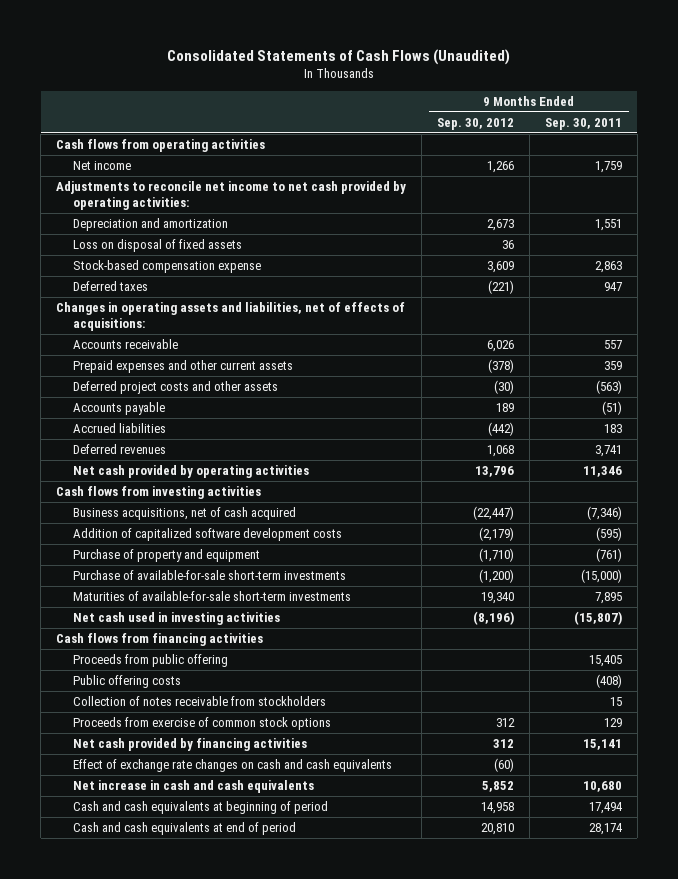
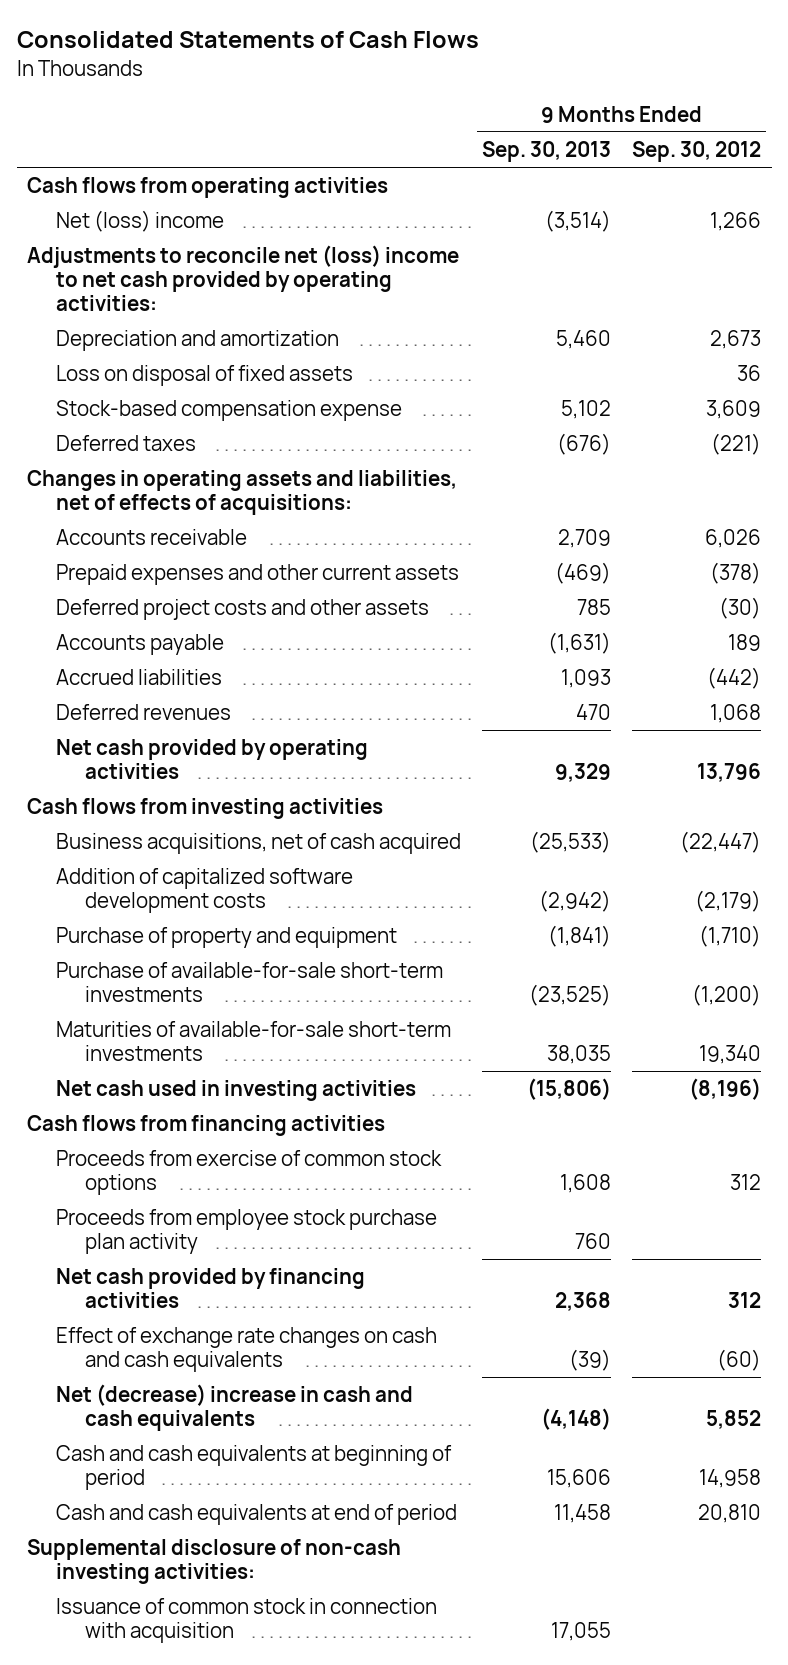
- Consolidated Statements of Cash Flows (Unaudited)
+ Consolidated Statements of Cash Flows
- | 9 Months Ended Sep. 30, 2012 | 9 Months Ended Sep. 30, 2011
+ | 9 Months Ended Sep. 30, 2013 | 9 Months Ended Sep. 30, 2012
- Net income | 1,266 | 1,759
- Adjustments to reconcile net income to net cash provided by operating activities:
+ Net (loss) income | (3,514) | 1,266
+ Adjustments to reconcile net (loss) income to net cash provided by operating activities:
- Proceeds from public offering | | 15,405
- Public offering costs | | (408)
- Collection of notes receivable from stockholders | | 15
+ Proceeds from employee stock purchase plan activity | 760 |
- Net increase in cash and cash equivalents | 5,852 | 10,680
+ Net (decrease) increase in cash and cash equivalents | (4,148) | 5,852
+ Supplemental disclosure of non-cash investing activities:
+ Issuance of common stock in connection with acquisition | 17,055 |

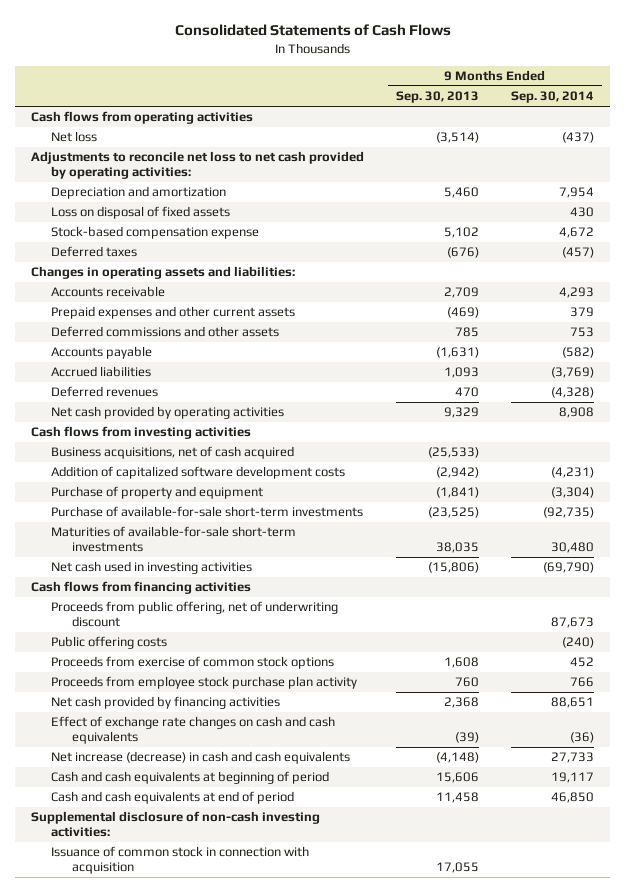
- | 9 Months Ended Sep. 30, 2013 | 9 Months Ended Sep. 30, 2012
+ | 9 Months Ended Sep. 30, 2013 | 9 Months Ended Sep. 30, 2014
- Net (loss) income | (3,514) | 1,266
- Adjustments to reconcile net (loss) income to net cash provided by operating activities:
+ Net loss | (3,514) | (437)
+ Adjustments to reconcile net loss to net cash provided by operating activities:
- Changes in operating assets and liabilities, net of effects of acquisitions:
+ Changes in operating assets and liabilities:
- Deferred project costs and other assets | 785 | (30)
+ Deferred commissions and other assets | 785 | 753
+ Proceeds from public offering, net of underwriting discount | | 87,673
+ Public offering costs | | (240)
- Net (decrease) increase in cash and cash equivalents | (4,148) | 5,852
+ Net increase (decrease) in cash and cash equivalents | (4,148) | 27,733

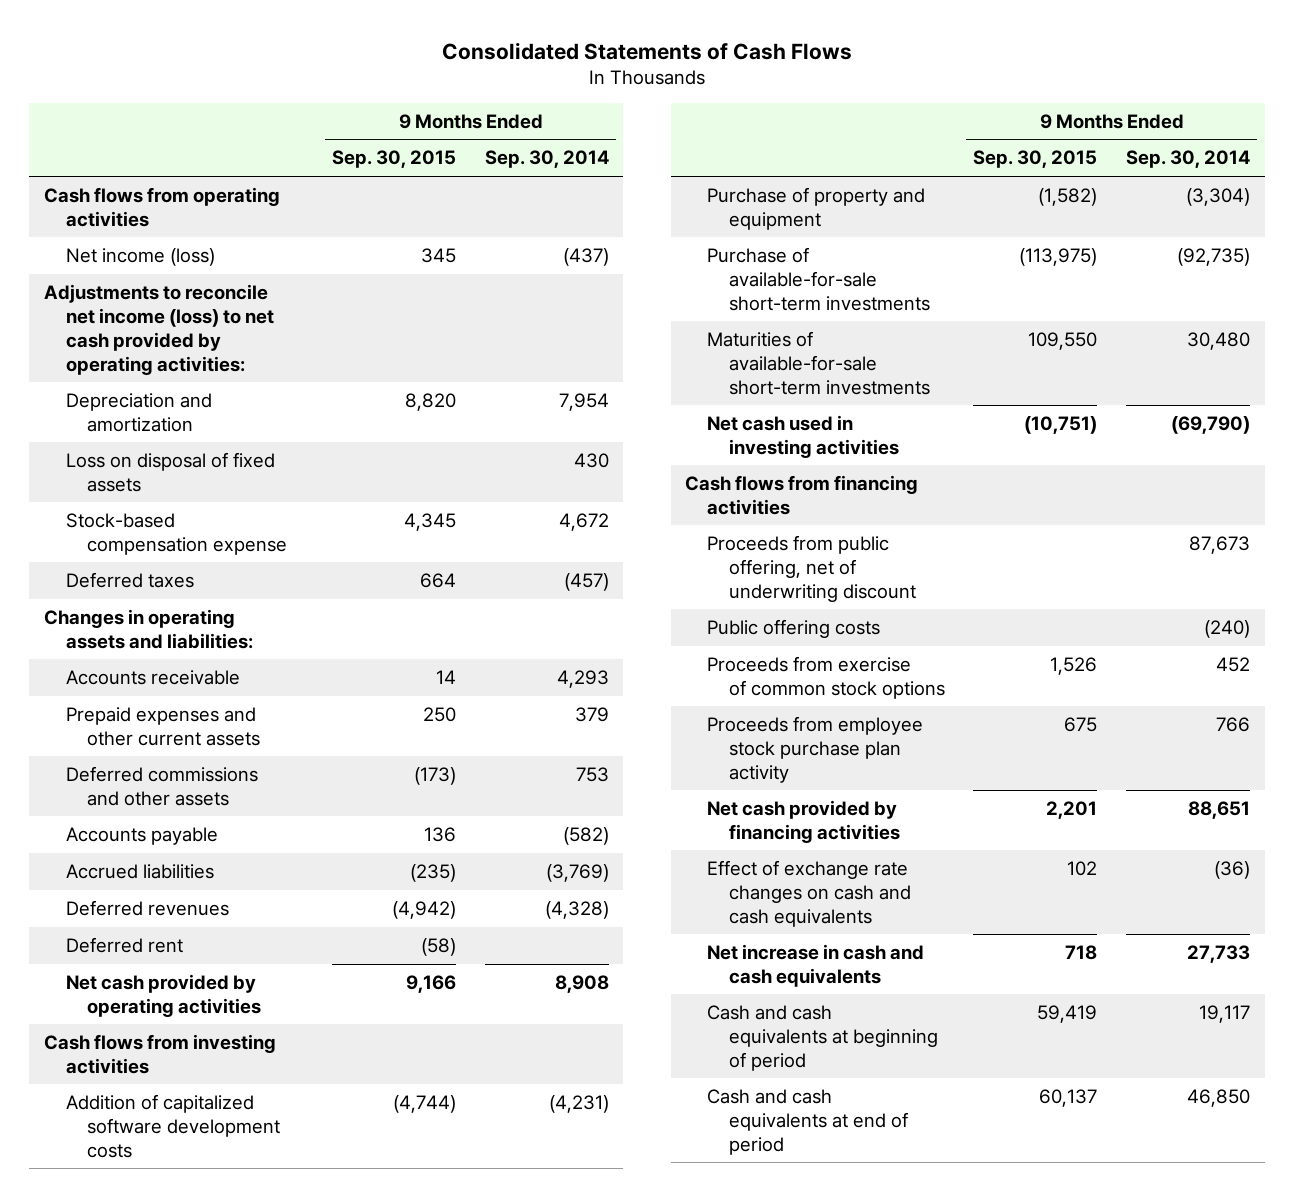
- | 9 Months Ended Sep. 30, 2013 | 9 Months Ended Sep. 30, 2014
+ | 9 Months Ended Sep. 30, 2015 | 9 Months Ended Sep. 30, 2014
- Net loss | (3,514) | (437)
- Adjustments to reconcile net loss to net cash provided by operating activities:
+ Net income (loss) | 345 | (437)
+ Adjustments to reconcile net income (loss) to net cash provided by operating activities:
+ Deferred rent | (58) |
- Business acquisitions, net of cash acquired | (25,533) |
- Net increase (decrease) in cash and cash equivalents | (4,148) | 27,733
+ Net increase in cash and cash equivalents | 718 | 27,733
- Supplemental disclosure of non-cash investing activities:
- Issuance of common stock in connection with acquisition | 17,055 |

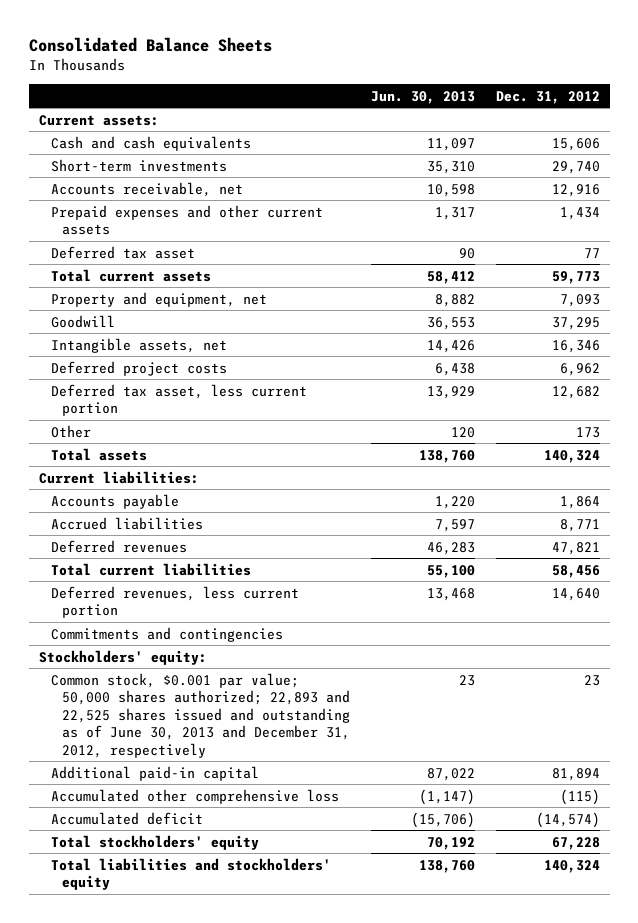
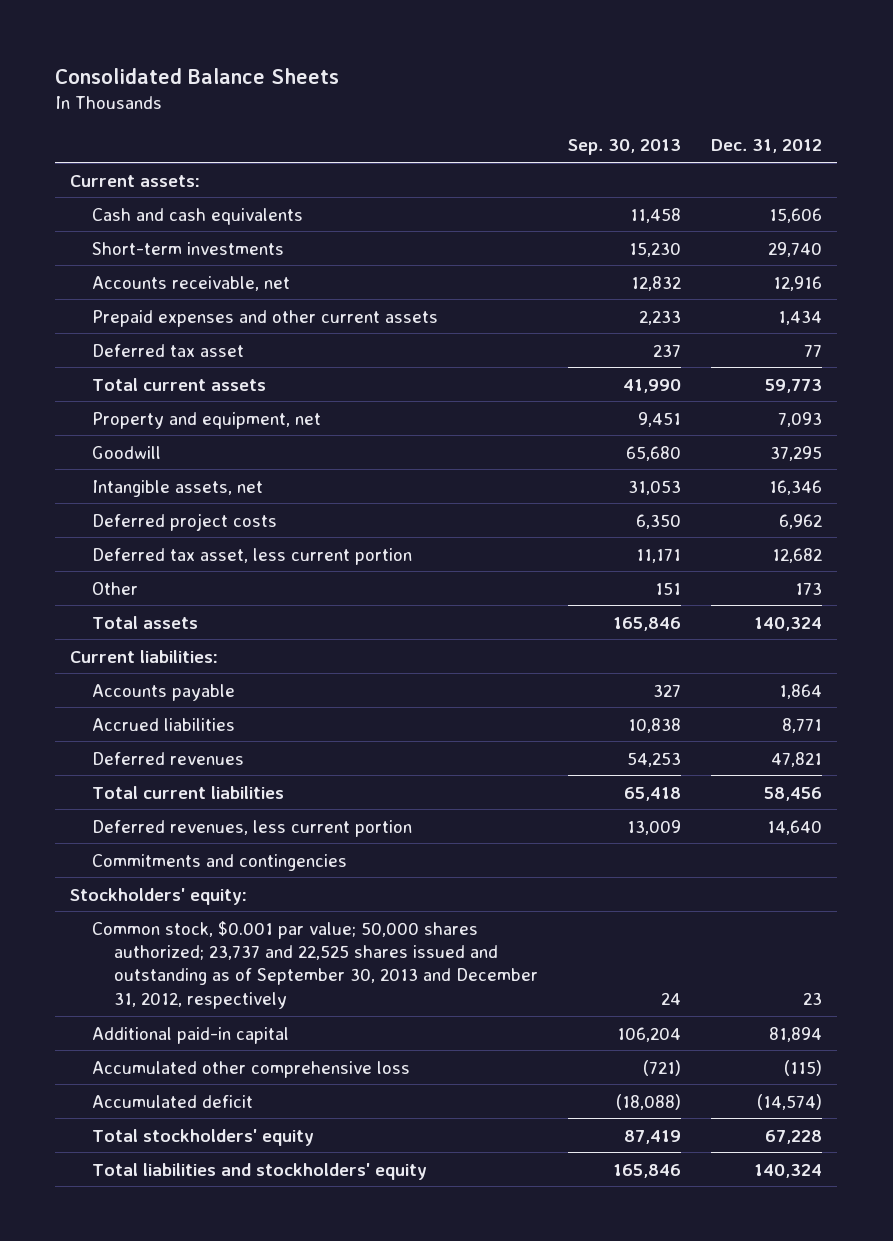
- | Jun. 30, 2013 | Dec. 31, 2012
+ | Sep. 30, 2013 | Dec. 31, 2012
- Common stock, $0.001 par value; 50,000 shares authorized; 22,893 and 22,525 shares issued and outstanding as of June 30, 2013 and December 31, 2012, respectively | 23 | 23
+ Common stock, $0.001 par value; 50,000 shares authorized; 23,737 and 22,525 shares issued and outstanding as of September 30, 2013 and December 31, 2012, respectively | 24 | 23

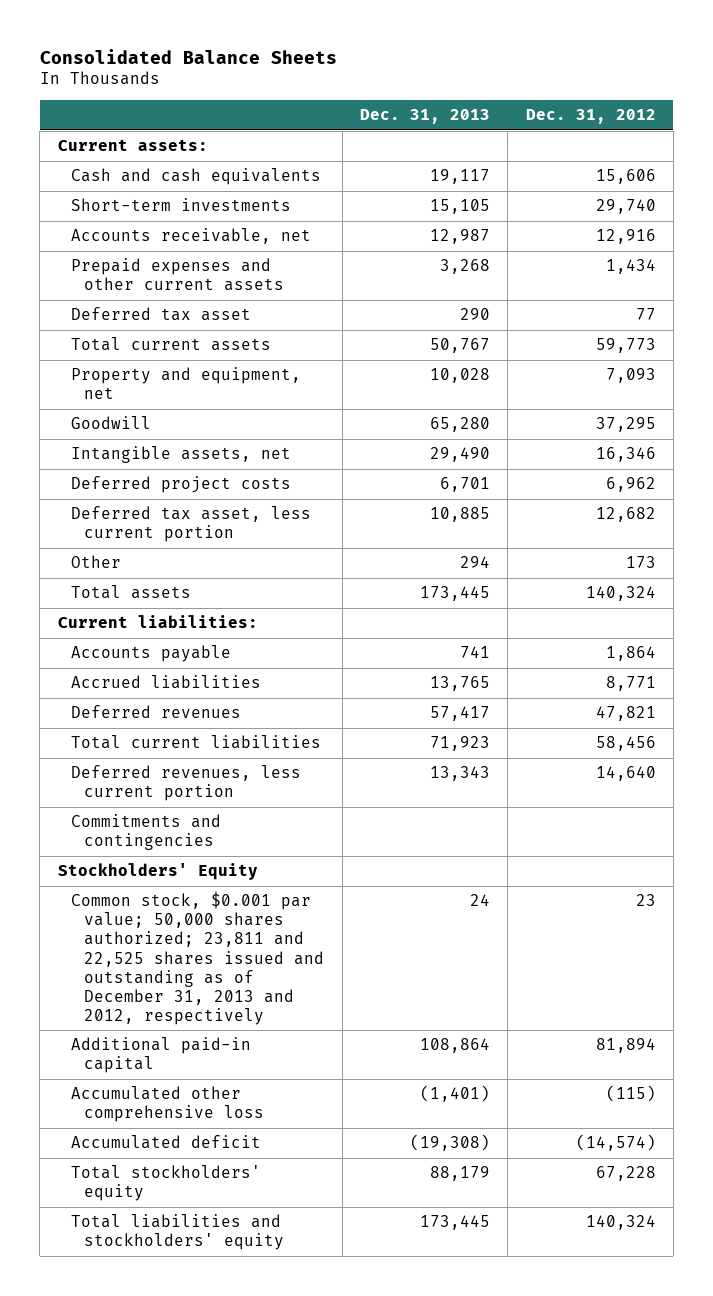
- | Sep. 30, 2013 | Dec. 31, 2012
+ | Dec. 31, 2013 | Dec. 31, 2012
- Stockholders' equity:
- Common stock, $0.001 par value; 50,000 shares authorized; 23,737 and 22,525 shares issued and outstanding as of September 30, 2013 and December 31, 2012, respectively | 24 | 23
+ Stockholders' Equity
+ Common stock, $0.001 par value; 50,000 shares authorized; 23,811 and 22,525 shares issued and outstanding as of December 31, 2013 and 2012, respectively | 24 | 23

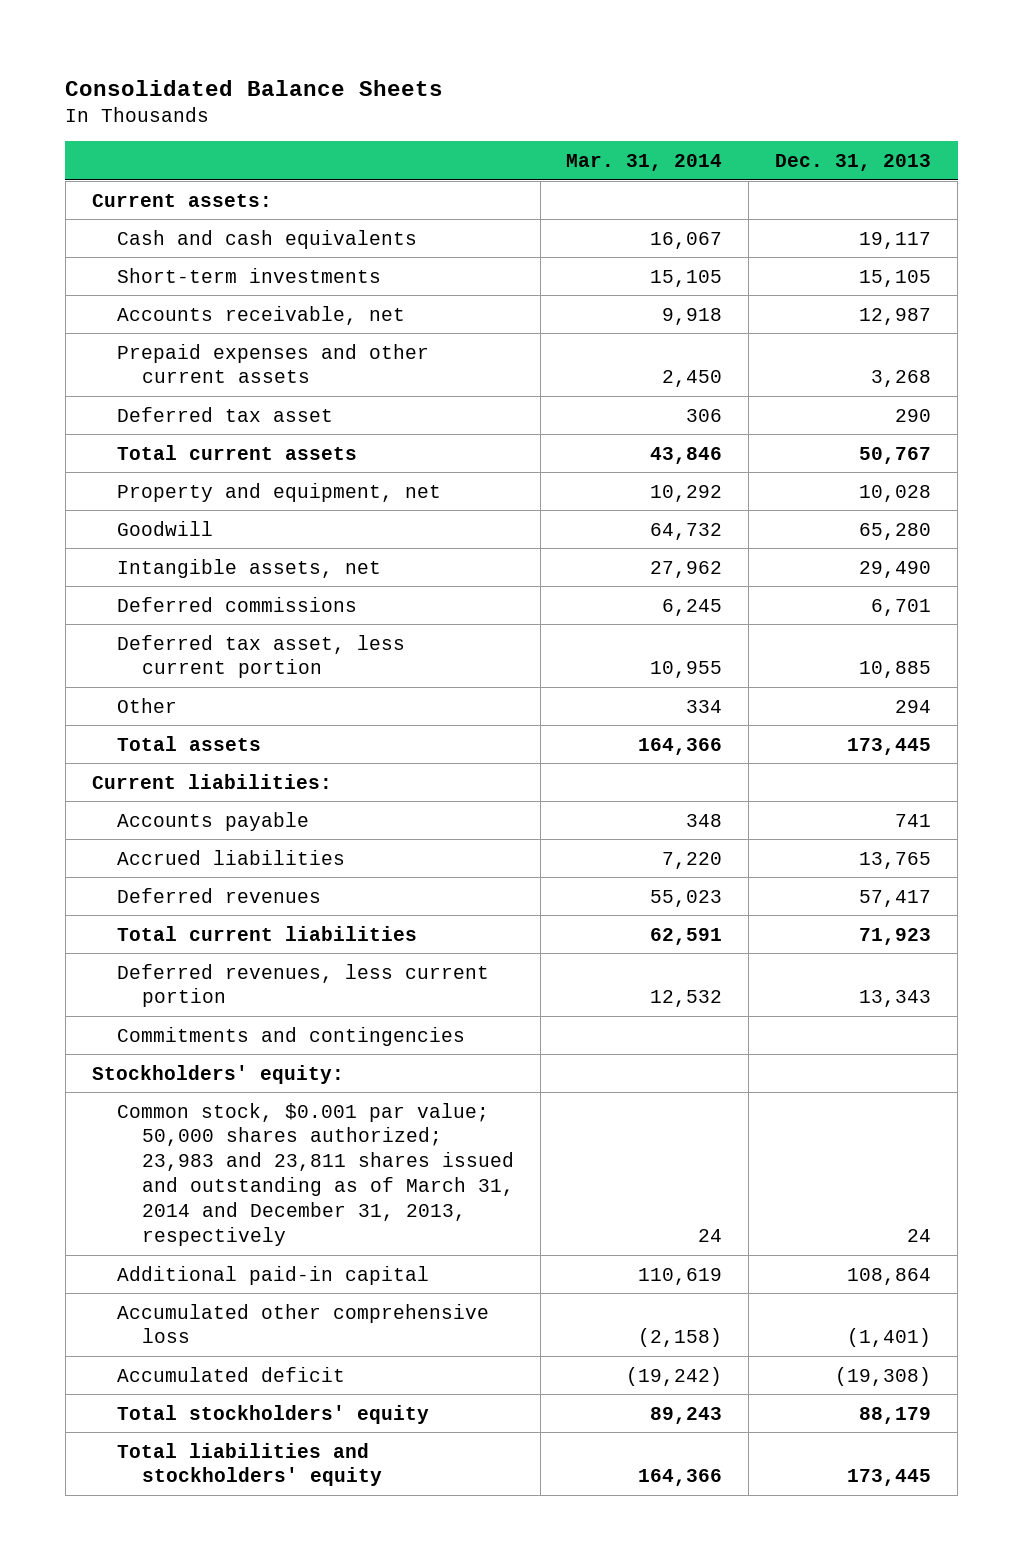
- | Dec. 31, 2013 | Dec. 31, 2012
+ | Mar. 31, 2014 | Dec. 31, 2013
- Deferred project costs | 6,701 | 6,962
+ Deferred commissions | 6,245 | 6,701
- Stockholders' Equity
- Common stock, $0.001 par value; 50,000 shares authorized; 23,811 and 22,525 shares issued and outstanding as of December 31, 2013 and 2012, respectively | 24 | 23
+ Stockholders' equity:
+ Common stock, $0.001 par value; 50,000 shares authorized; 23,983 and 23,811 shares issued and outstanding as of March 31, 2014 and December 31, 2013, respectively | 24 | 24

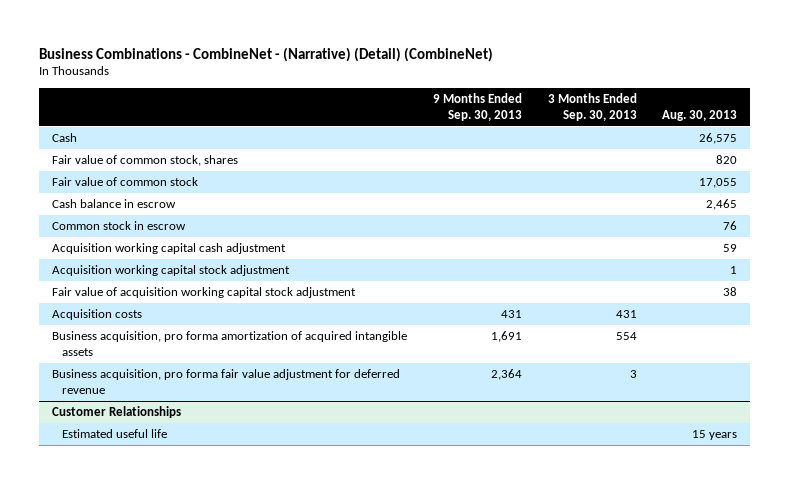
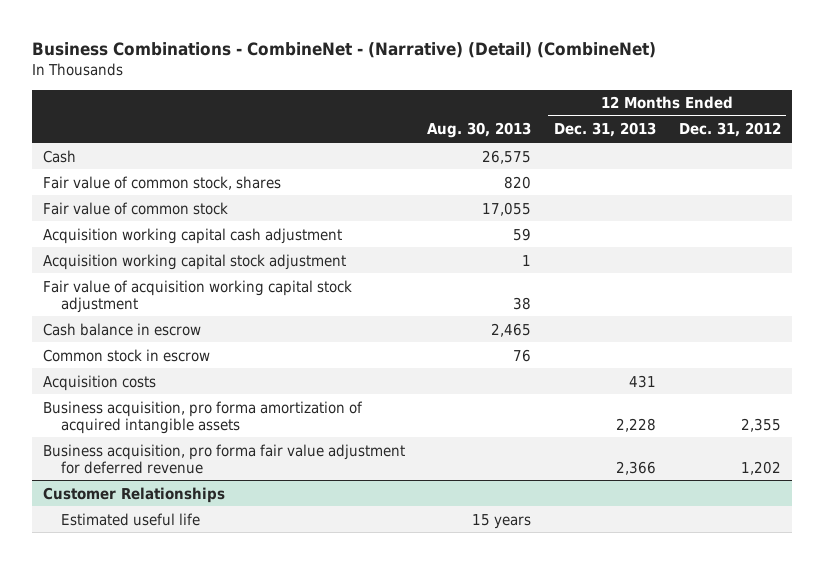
- | 9 Months Ended Sep. 30, 2013 | 3 Months Ended Sep. 30, 2013 | Aug. 30, 2013
+ | Aug. 30, 2013 | 12 Months Ended Dec. 31, 2013 | 12 Months Ended Dec. 31, 2012
moved down: Cash balance in escrow | 2,465 | |
moved down: Common stock in escrow | 76 | |

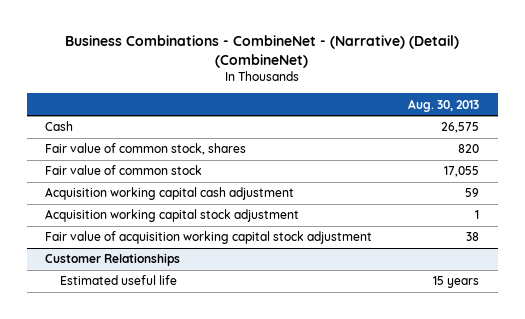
- | Aug. 30, 2013 | 12 Months Ended Dec. 31, 2013 | 12 Months Ended Dec. 31, 2012
+ | Aug. 30, 2013
- Cash balance in escrow | 2,465 | |
- Common stock in escrow | 76 | |
- Acquisition costs | | 431 |
- Business acquisition, pro forma amortization of acquired intangible assets | | 2,228 | 2,355
- Business acquisition, pro forma fair value adjustment for deferred revenue | | 2,366 | 1,202

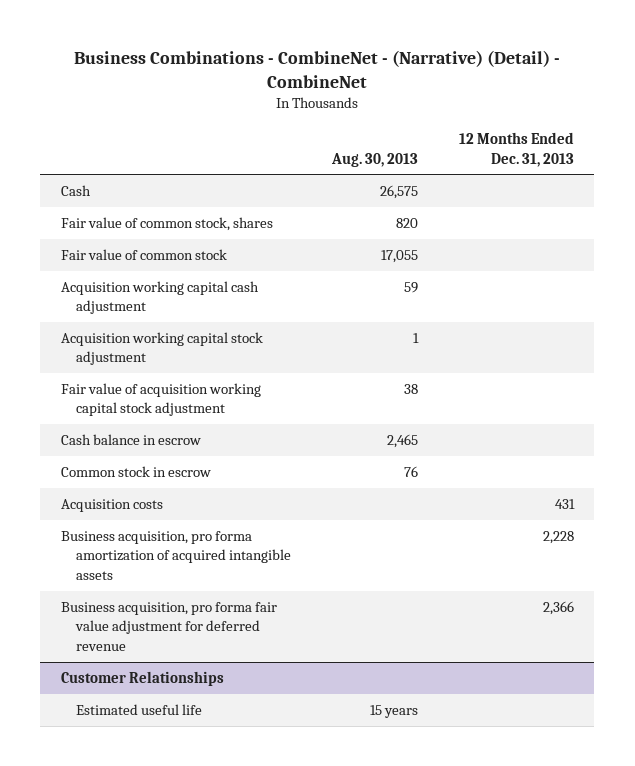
- Business Combinations - CombineNet - (Narrative) (Detail) (CombineNet)
+ Business Combinations - CombineNet - (Narrative) (Detail) - CombineNet
- | Aug. 30, 2013
+ | Aug. 30, 2013 | 12 Months Ended Dec. 31, 2013
+ Cash balance in escrow | 2,465 |
+ Common stock in escrow | 76 |
+ Acquisition costs | | 431
+ Business acquisition, pro forma amortization of acquired intangible assets | | 2,228
+ Business acquisition, pro forma fair value adjustment for deferred revenue | | 2,366

